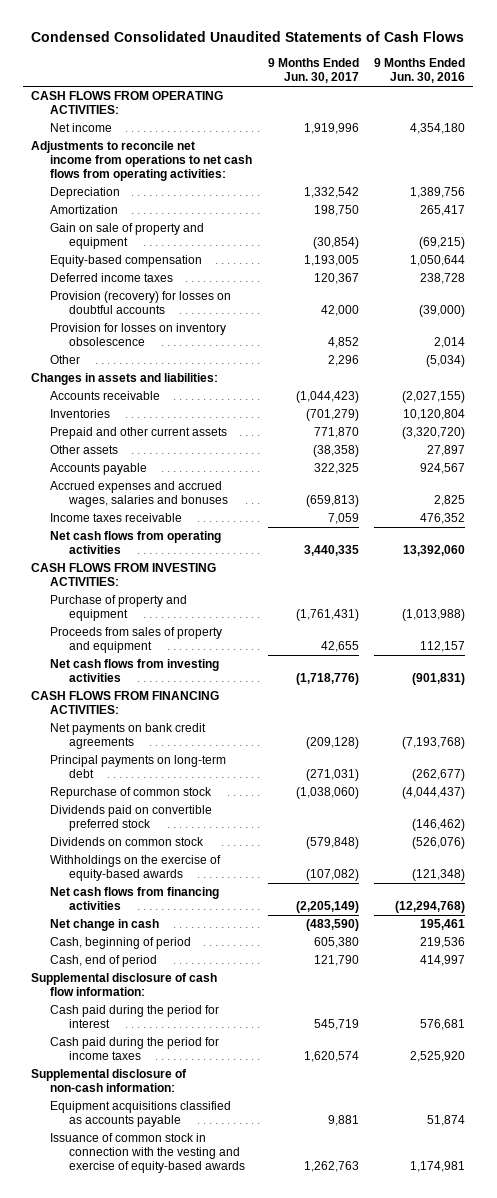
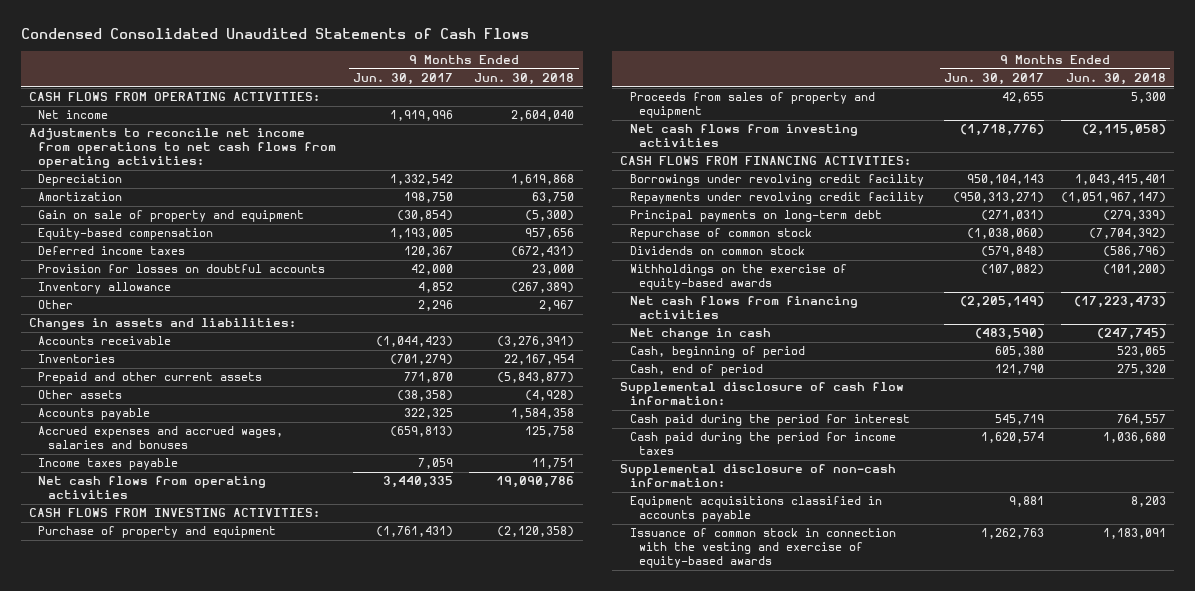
- | 9 Months Ended Jun. 30, 2017 | 9 Months Ended Jun. 30, 2016
+ | 9 Months Ended Jun. 30, 2017 | 9 Months Ended Jun. 30, 2018
- Provision (recovery) for losses on doubtful accounts | 42,000 | (39,000)
- Provision for losses on inventory obsolescence | 4,852 | 2,014
+ Provision for losses on doubtful accounts | 42,000 | 23,000
+ Inventory allowance | 4,852 | (267,389)
- Income taxes receivable | 7,059 | 476,352
+ Income taxes payable | 7,059 | 11,751
- Net payments on bank credit agreements | (209,128) | (7,193,768)
+ Borrowings under revolving credit facility | 950,104,143 | 1,043,415,401
+ Repayments under revolving credit facility | (950,313,271) | (1,051,967,147)
- Dividends paid on convertible preferred stock | | (146,462)
- Equipment acquisitions classified as accounts payable | 9,881 | 51,874
+ Equipment acquisitions classified in accounts payable | 9,881 | 8,203

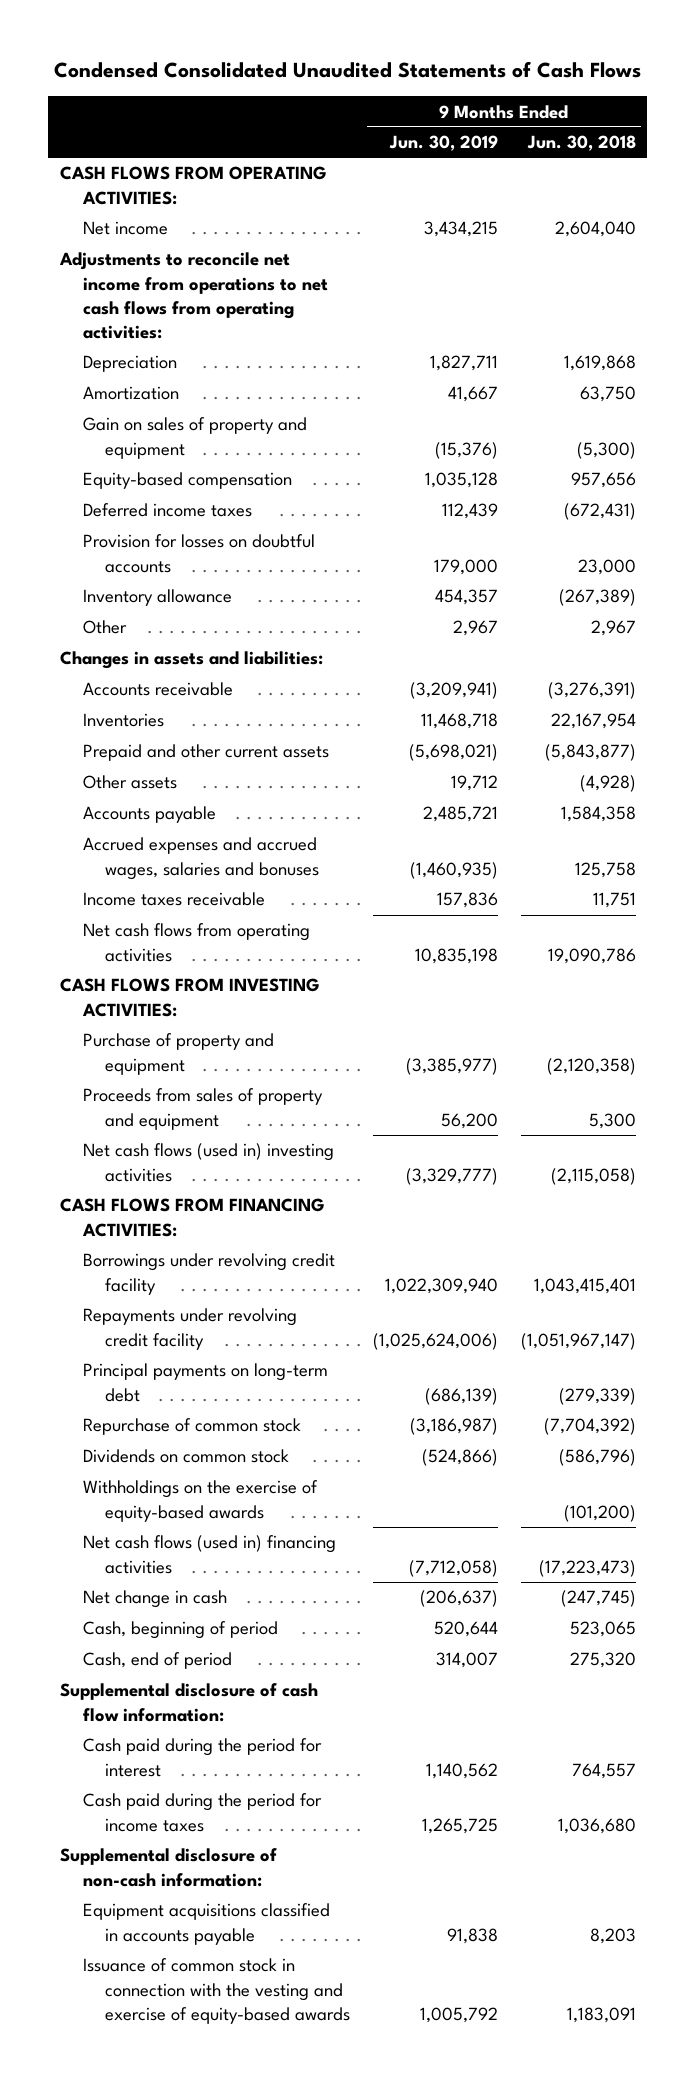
- | 9 Months Ended Jun. 30, 2017 | 9 Months Ended Jun. 30, 2018
+ | 9 Months Ended Jun. 30, 2019 | 9 Months Ended Jun. 30, 2018
- Gain on sale of property and equipment | (30,854) | (5,300)
+ Gain on sales of property and equipment | (15,376) | (5,300)
- Income taxes payable | 7,059 | 11,751
+ Income taxes receivable | 157,836 | 11,751
- Net cash flows from investing activities | (1,718,776) | (2,115,058)
+ Net cash flows (used in) investing activities | (3,329,777) | (2,115,058)
- Net cash flows from financing activities | (2,205,149) | (17,223,473)
+ Net cash flows (used in) financing activities | (7,712,058) | (17,223,473)

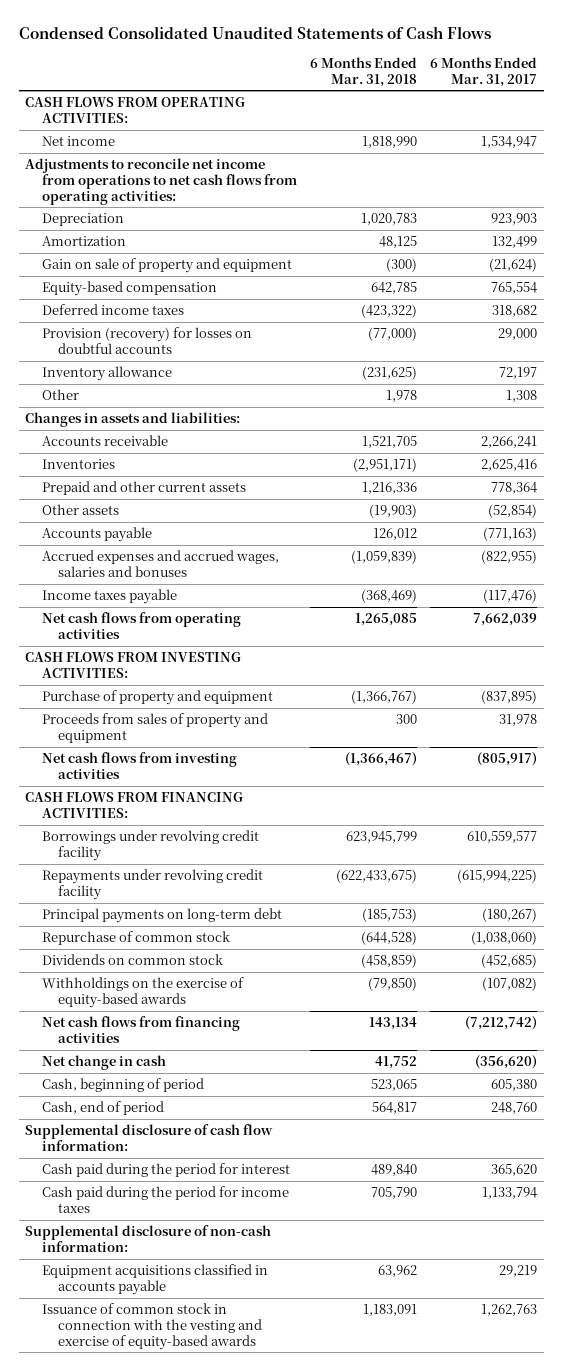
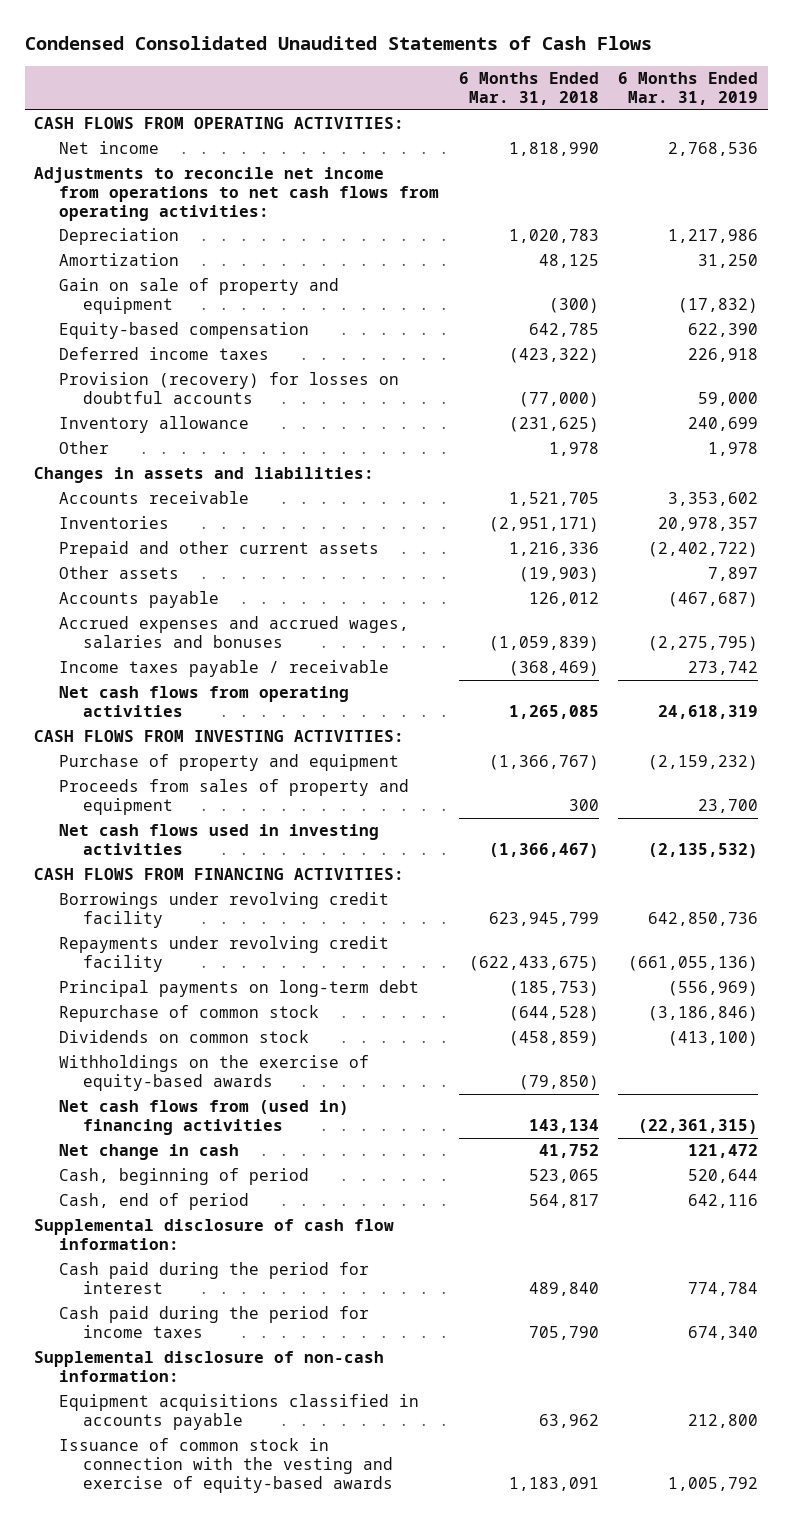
- | 6 Months Ended Mar. 31, 2018 | 6 Months Ended Mar. 31, 2017
+ | 6 Months Ended Mar. 31, 2018 | 6 Months Ended Mar. 31, 2019
- Income taxes payable | (368,469) | (117,476)
+ Income taxes payable / receivable | (368,469) | 273,742
- Net cash flows from investing activities | (1,366,467) | (805,917)
+ Net cash flows used in investing activities | (1,366,467) | (2,135,532)
- Net cash flows from financing activities | 143,134 | (7,212,742)
+ Net cash flows from (used in) financing activities | 143,134 | (22,361,315)

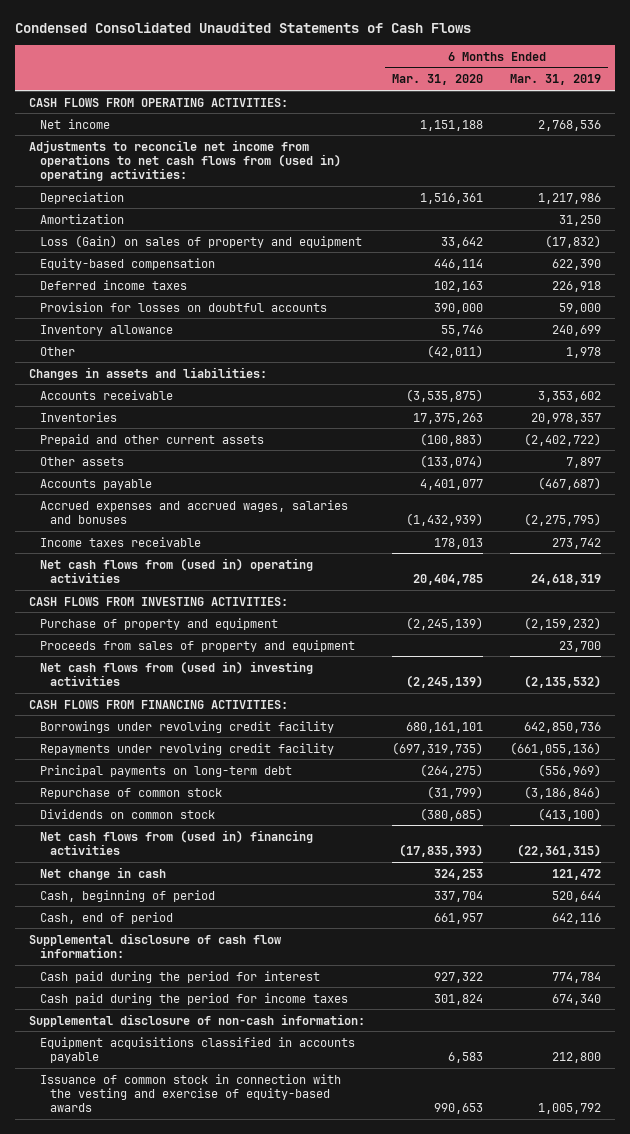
- | 6 Months Ended Mar. 31, 2018 | 6 Months Ended Mar. 31, 2019
+ | 6 Months Ended Mar. 31, 2020 | 6 Months Ended Mar. 31, 2019
- Adjustments to reconcile net income from operations to net cash flows from operating activities:
+ Adjustments to reconcile net income from operations to net cash flows from (used in) operating activities:
- Gain on sale of property and equipment | (300) | (17,832)
+ Loss (Gain) on sales of property and equipment | 33,642 | (17,832)
- Provision (recovery) for losses on doubtful accounts | (77,000) | 59,000
+ Provision for losses on doubtful accounts | 390,000 | 59,000
- Income taxes payable / receivable | (368,469) | 273,742
- Net cash flows from operating activities | 1,265,085 | 24,618,319
+ Income taxes receivable | 178,013 | 273,742
+ Net cash flows from (used in) operating activities | 20,404,785 | 24,618,319
- Net cash flows used in investing activities | (1,366,467) | (2,135,532)
+ Net cash flows from (used in) investing activities | (2,245,139) | (2,135,532)
- Withholdings on the exercise of equity-based awards | (79,850) |

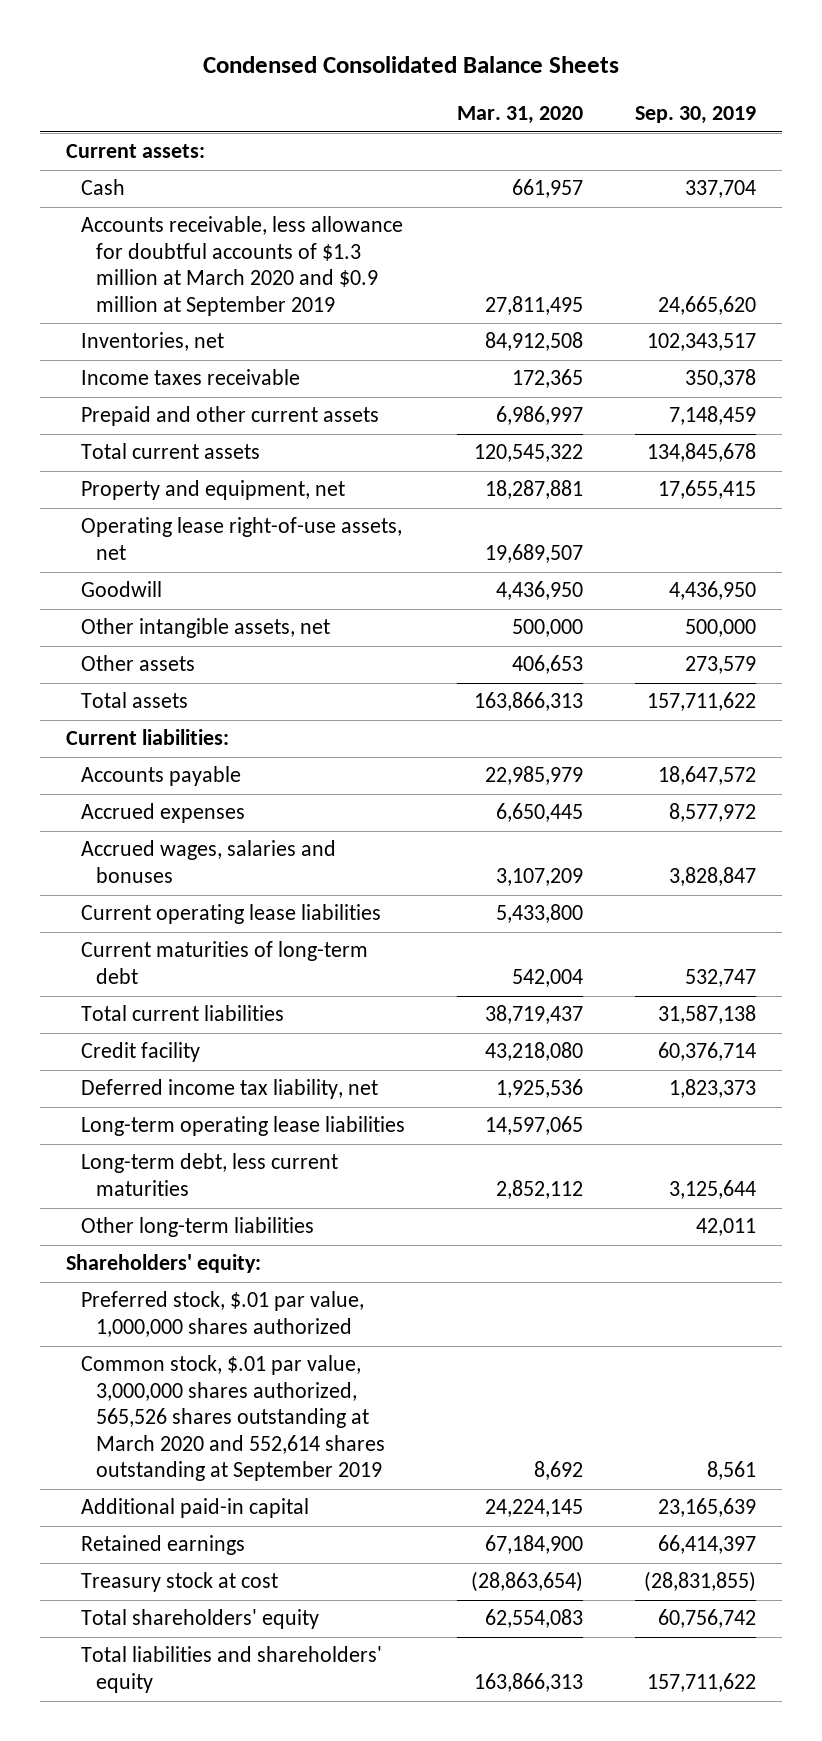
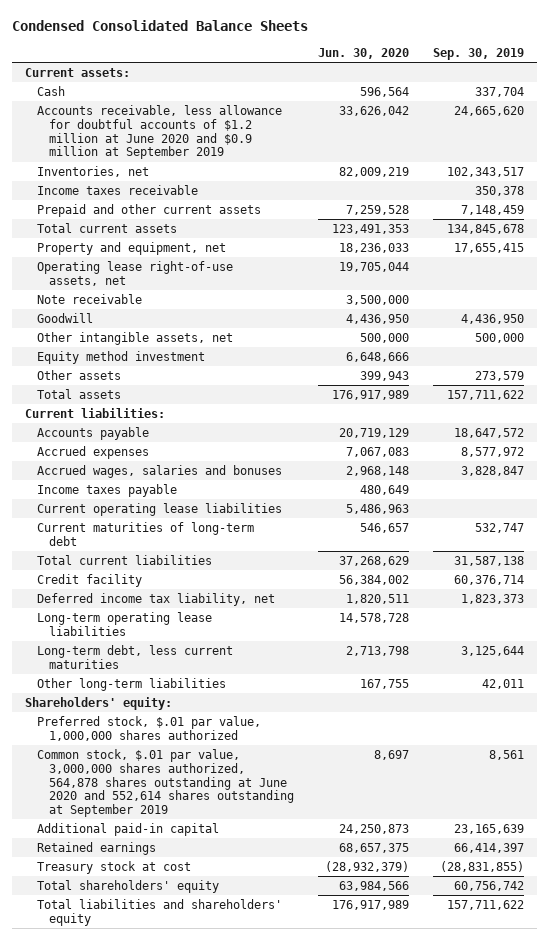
- | Mar. 31, 2020 | Sep. 30, 2019
+ | Jun. 30, 2020 | Sep. 30, 2019
- Accounts receivable, less allowance for doubtful accounts of $1.3 million at March 2020 and $0.9 million at September 2019 | 27,811,495 | 24,665,620
+ Accounts receivable, less allowance for doubtful accounts of $1.2 million at June 2020 and $0.9 million at September 2019 | 33,626,042 | 24,665,620
+ Note receivable | 3,500,000 |
+ Equity method investment | 6,648,666 |
+ Income taxes payable | 480,649 |
- Common stock, $.01 par value, 3,000,000 shares authorized, 565,526 shares outstanding at March 2020 and 552,614 shares outstanding at September 2019 | 8,692 | 8,561
+ Common stock, $.01 par value, 3,000,000 shares authorized, 564,878 shares outstanding at June 2020 and 552,614 shares outstanding at September 2019 | 8,697 | 8,561

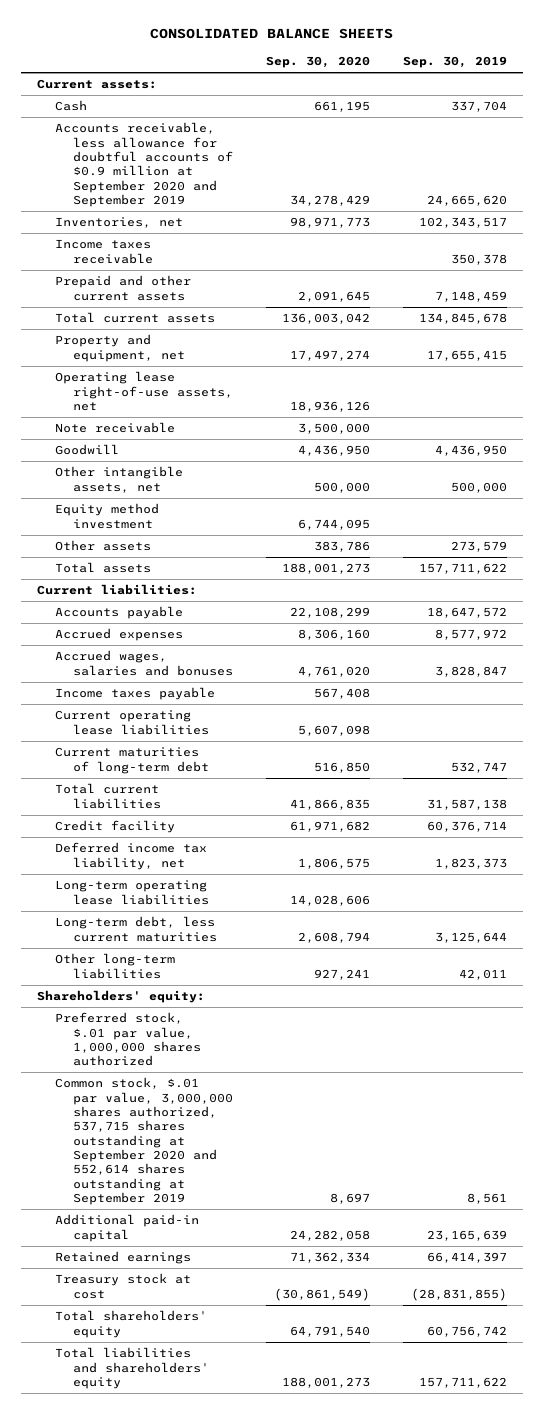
- Condensed Consolidated Balance Sheets
+ CONSOLIDATED BALANCE SHEETS
- | Jun. 30, 2020 | Sep. 30, 2019
+ | Sep. 30, 2020 | Sep. 30, 2019
- Accounts receivable, less allowance for doubtful accounts of $1.2 million at June 2020 and $0.9 million at September 2019 | 33,626,042 | 24,665,620
+ Accounts receivable, less allowance for doubtful accounts of $0.9 million at September 2020 and September 2019 | 34,278,429 | 24,665,620
- Common stock, $.01 par value, 3,000,000 shares authorized, 564,878 shares outstanding at June 2020 and 552,614 shares outstanding at September 2019 | 8,697 | 8,561
+ Common stock, $.01 par value, 3,000,000 shares authorized, 537,715 shares outstanding at September 2020 and 552,614 shares outstanding at September 2019 | 8,697 | 8,561

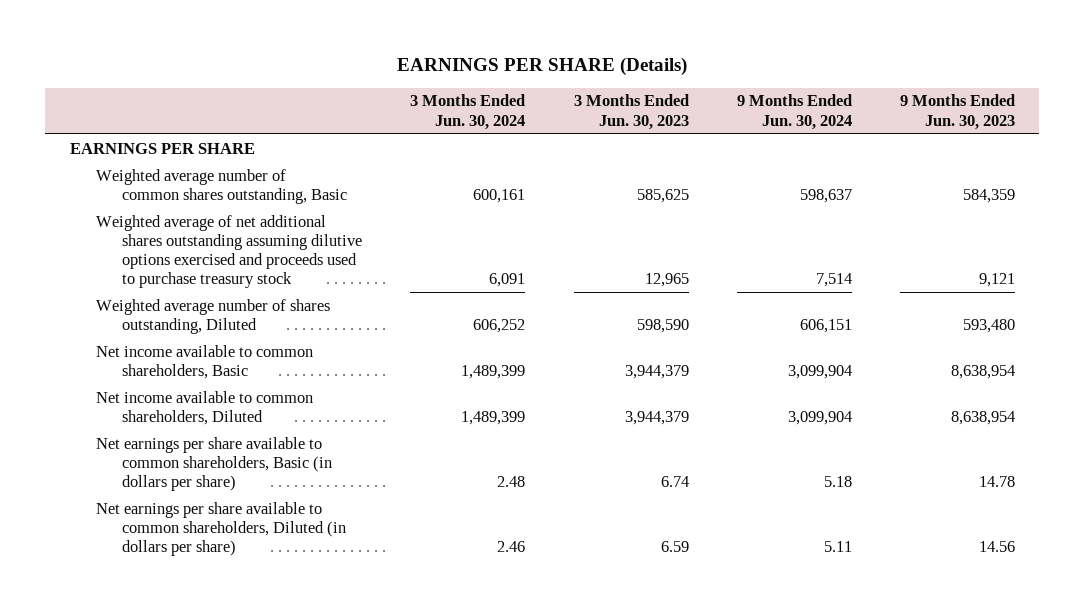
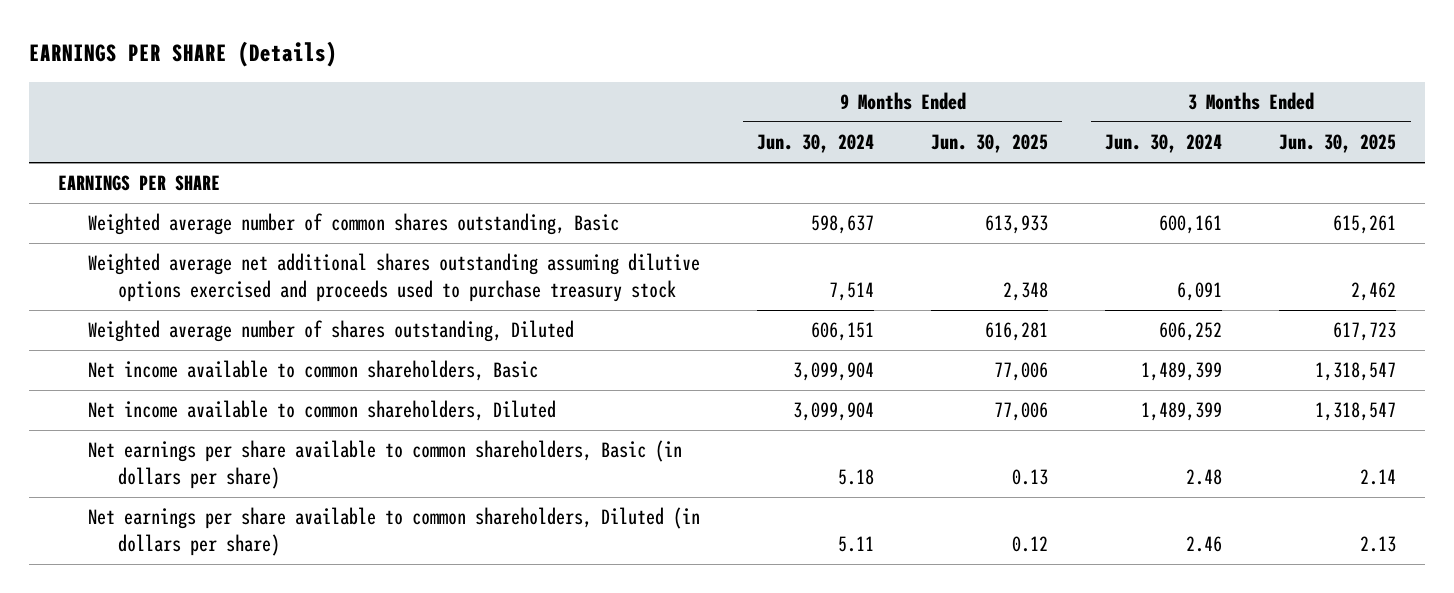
- | 3 Months Ended Jun. 30, 2024 | 3 Months Ended Jun. 30, 2023 | 9 Months Ended Jun. 30, 2024 | 9 Months Ended Jun. 30, 2023
+ | 9 Months Ended Jun. 30, 2024 | 9 Months Ended Jun. 30, 2025 | 3 Months Ended Jun. 30, 2024 | 3 Months Ended Jun. 30, 2025
- Weighted average of net additional shares outstanding assuming dilutive options exercised and proceeds used to purchase treasury stock | 6,091 | 12,965 | 7,514 | 9,121
+ Weighted average net additional shares outstanding assuming dilutive options exercised and proceeds used to purchase treasury stock | 7,514 | 2,348 | 6,091 | 2,462

